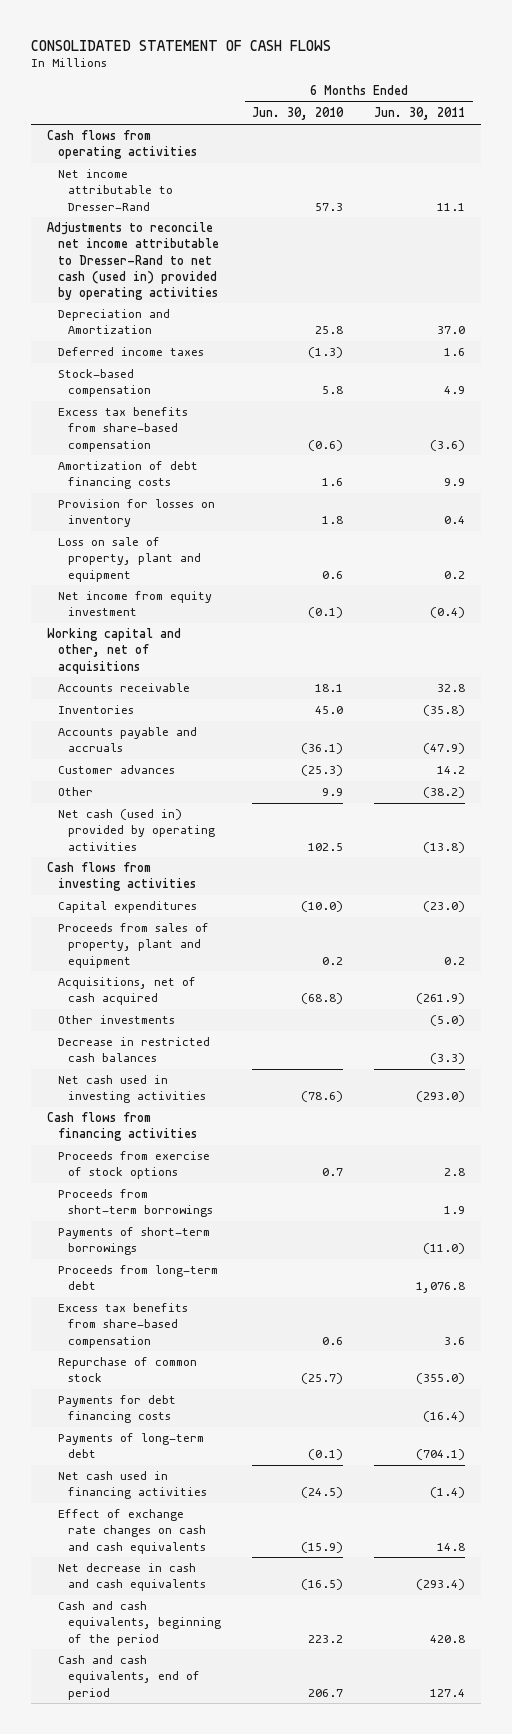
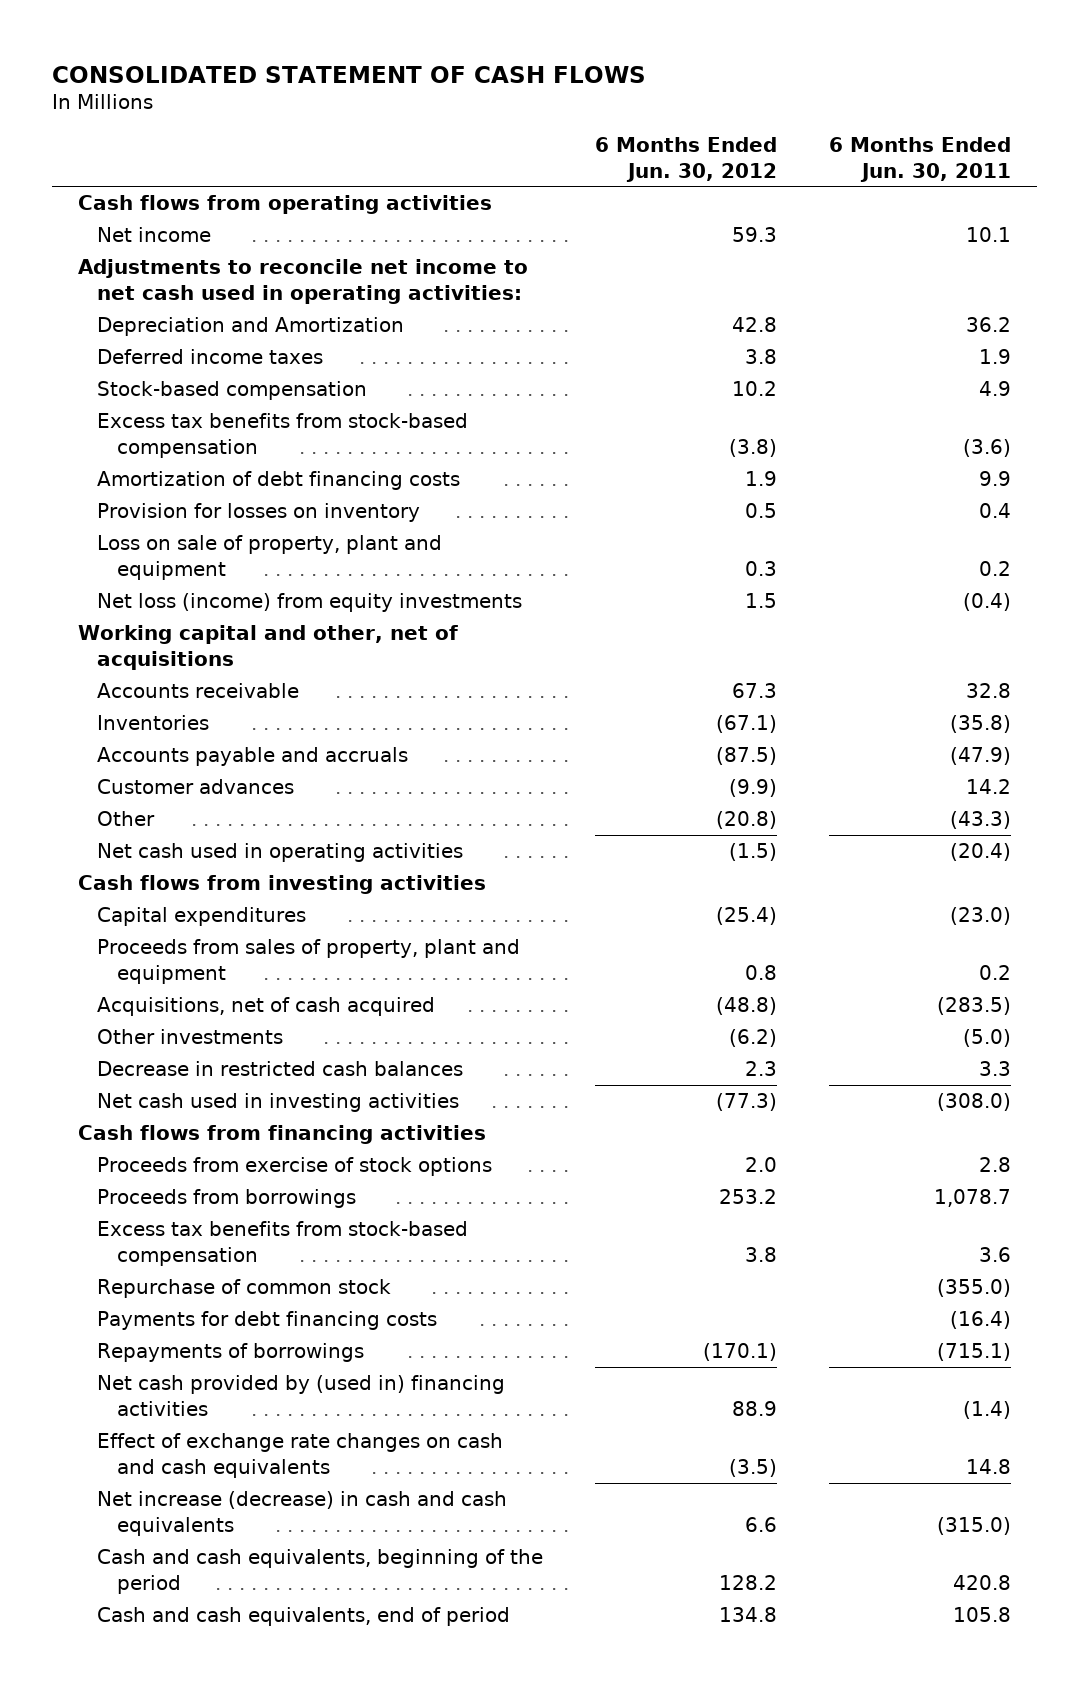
- | 6 Months Ended Jun. 30, 2010 | 6 Months Ended Jun. 30, 2011
+ | 6 Months Ended Jun. 30, 2012 | 6 Months Ended Jun. 30, 2011
- Net income attributable to Dresser-Rand | 57.3 | 11.1
- Adjustments to reconcile net income attributable to Dresser-Rand to net cash (used in) provided by operating activities
- Depreciation and Amortization | 25.8 | 37.0
- Deferred income taxes | (1.3) | 1.6
+ Net income | 59.3 | 10.1
+ Adjustments to reconcile net income to net cash used in operating activities:
+ Depreciation and Amortization | 42.8 | 36.2
+ Deferred income taxes | 3.8 | 1.9
- Excess tax benefits from share-based compensation | (0.6) | (3.6)
+ Excess tax benefits from stock-based compensation | (3.8) | (3.6)
- Net income from equity investment | (0.1) | (0.4)
+ Net loss (income) from equity investments | 1.5 | (0.4)
- Other | 9.9 | (38.2)
- Net cash (used in) provided by operating activities | 102.5 | (13.8)
+ Other | (20.8) | (43.3)
+ Net cash used in operating activities | (1.5) | (20.4)
- Acquisitions, net of cash acquired | (68.8) | (261.9)
+ Acquisitions, net of cash acquired | (48.8) | (283.5)
- Decrease in restricted cash balances | | (3.3)
- Net cash used in investing activities | (78.6) | (293.0)
+ Decrease in restricted cash balances | 2.3 | 3.3
+ Net cash used in investing activities | (77.3) | (308.0)
- Proceeds from short-term borrowings | | 1.9
- Payments of short-term borrowings | | (11.0)
- Proceeds from long-term debt | | 1,076.8
- Excess tax benefits from share-based compensation | 0.6 | 3.6
+ Proceeds from borrowings | 253.2 | 1,078.7
+ Excess tax benefits from stock-based compensation | 3.8 | 3.6
- Payments of long-term debt | (0.1) | (704.1)
- Net cash used in financing activities | (24.5) | (1.4)
+ Repayments of borrowings | (170.1) | (715.1)
+ Net cash provided by (used in) financing activities | 88.9 | (1.4)
- Net decrease in cash and cash equivalents | (16.5) | (293.4)
+ Net increase (decrease) in cash and cash equivalents | 6.6 | (315.0)
- Cash and cash equivalents, end of period | 206.7 | 127.4
+ Cash and cash equivalents, end of period | 134.8 | 105.8

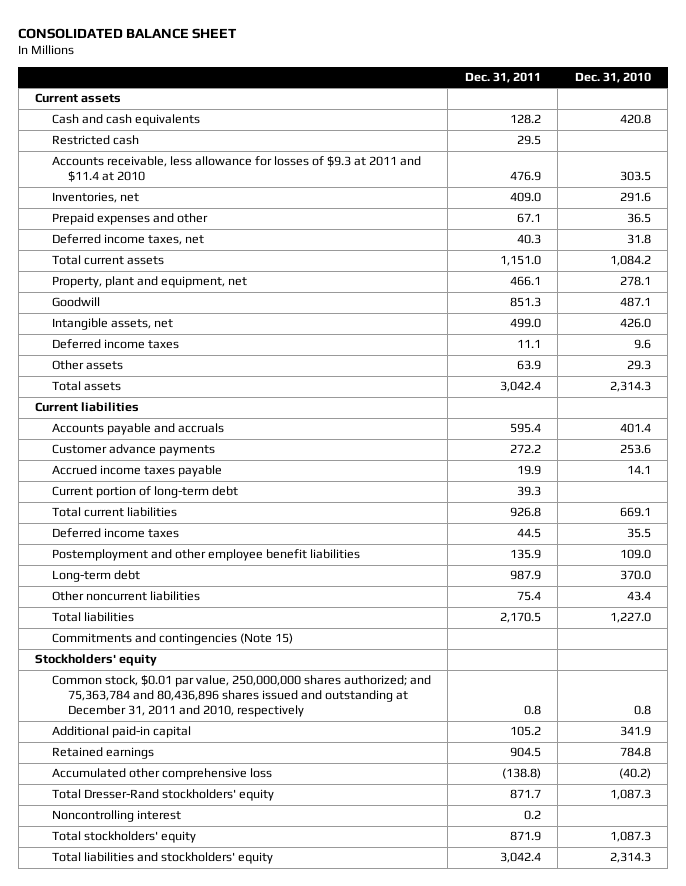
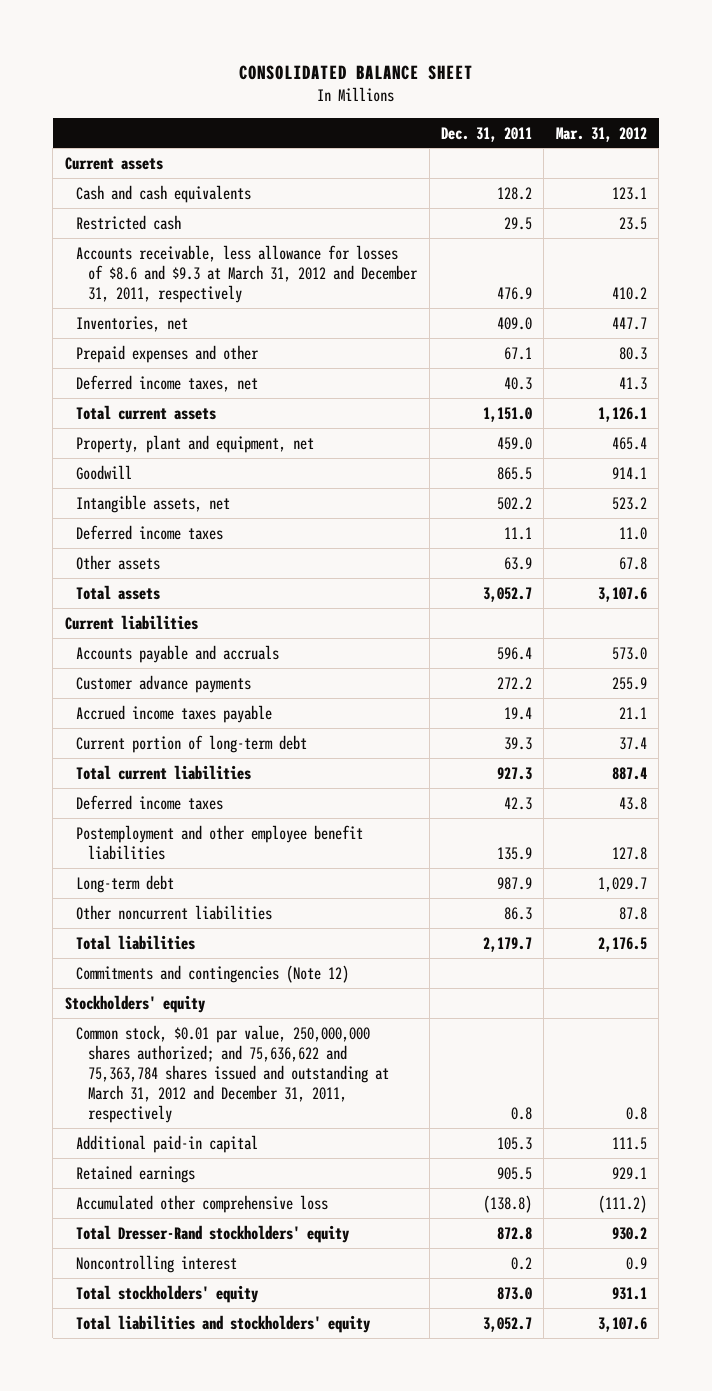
- | Dec. 31, 2011 | Dec. 31, 2010
+ | Dec. 31, 2011 | Mar. 31, 2012
- Accounts receivable, less allowance for losses of $9.3 at 2011 and $11.4 at 2010 | 476.9 | 303.5
+ Accounts receivable, less allowance for losses of $8.6 and $9.3 at March 31, 2012 and December 31, 2011, respectively | 476.9 | 410.2
- Property, plant and equipment, net | 466.1 | 278.1
- Goodwill | 851.3 | 487.1
- Intangible assets, net | 499.0 | 426.0
+ Property, plant and equipment, net | 459.0 | 465.4
+ Goodwill | 865.5 | 914.1
+ Intangible assets, net | 502.2 | 523.2
- Total assets | 3,042.4 | 2,314.3
+ Total assets | 3,052.7 | 3,107.6
- Accounts payable and accruals | 595.4 | 401.4
+ Accounts payable and accruals | 596.4 | 573.0
- Accrued income taxes payable | 19.9 | 14.1
+ Accrued income taxes payable | 19.4 | 21.1
- Total current liabilities | 926.8 | 669.1
- Deferred income taxes | 44.5 | 35.5
+ Total current liabilities | 927.3 | 887.4
+ Deferred income taxes | 42.3 | 43.8
- Other noncurrent liabilities | 75.4 | 43.4
- Total liabilities | 2,170.5 | 1,227.0
- Commitments and contingencies (Note 15)
+ Other noncurrent liabilities | 86.3 | 87.8
+ Total liabilities | 2,179.7 | 2,176.5
+ Commitments and contingencies (Note 12)
- Common stock, $0.01 par value, 250,000,000 shares authorized; and 75,363,784 and 80,436,896 shares issued and outstanding at December 31, 2011 and 2010, respectively | 0.8 | 0.8
- Additional paid-in capital | 105.2 | 341.9
- Retained earnings | 904.5 | 784.8
+ Common stock, $0.01 par value, 250,000,000 shares authorized; and 75,636,622 and 75,363,784 shares issued and outstanding at March 31, 2012 and December 31, 2011, respectively | 0.8 | 0.8
+ Additional paid-in capital | 105.3 | 111.5
+ Retained earnings | 905.5 | 929.1
- Total Dresser-Rand stockholders' equity | 871.7 | 1,087.3
+ Total Dresser-Rand stockholders' equity | 872.8 | 930.2
- Total stockholders' equity | 871.9 | 1,087.3
- Total liabilities and stockholders' equity | 3,042.4 | 2,314.3
+ Total stockholders' equity | 873.0 | 931.1
+ Total liabilities and stockholders' equity | 3,052.7 | 3,107.6

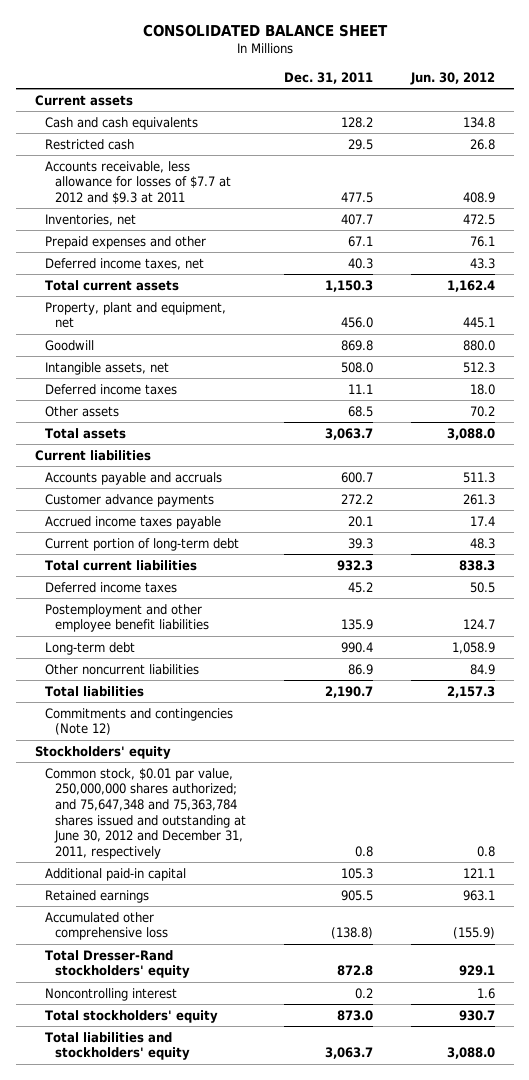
- | Dec. 31, 2011 | Mar. 31, 2012
+ | Dec. 31, 2011 | Jun. 30, 2012
- Accounts receivable, less allowance for losses of $8.6 and $9.3 at March 31, 2012 and December 31, 2011, respectively | 476.9 | 410.2
- Inventories, net | 409.0 | 447.7
+ Accounts receivable, less allowance for losses of $7.7 at 2012 and $9.3 at 2011 | 477.5 | 408.9
+ Inventories, net | 407.7 | 472.5
- Total current assets | 1,151.0 | 1,126.1
- Property, plant and equipment, net | 459.0 | 465.4
- Goodwill | 865.5 | 914.1
- Intangible assets, net | 502.2 | 523.2
+ Total current assets | 1,150.3 | 1,162.4
+ Property, plant and equipment, net | 456.0 | 445.1
+ Goodwill | 869.8 | 880.0
+ Intangible assets, net | 508.0 | 512.3
- Other assets | 63.9 | 67.8
- Total assets | 3,052.7 | 3,107.6
+ Other assets | 68.5 | 70.2
+ Total assets | 3,063.7 | 3,088.0
- Accounts payable and accruals | 596.4 | 573.0
+ Accounts payable and accruals | 600.7 | 511.3
- Accrued income taxes payable | 19.4 | 21.1
+ Accrued income taxes payable | 20.1 | 17.4
- Total current liabilities | 927.3 | 887.4
- Deferred income taxes | 42.3 | 43.8
+ Total current liabilities | 932.3 | 838.3
+ Deferred income taxes | 45.2 | 50.5
- Long-term debt | 987.9 | 1,029.7
- Other noncurrent liabilities | 86.3 | 87.8
- Total liabilities | 2,179.7 | 2,176.5
+ Long-term debt | 990.4 | 1,058.9
+ Other noncurrent liabilities | 86.9 | 84.9
+ Total liabilities | 2,190.7 | 2,157.3
- Common stock, $0.01 par value, 250,000,000 shares authorized; and 75,636,622 and 75,363,784 shares issued and outstanding at March 31, 2012 and December 31, 2011, respectively | 0.8 | 0.8
+ Common stock, $0.01 par value, 250,000,000 shares authorized; and 75,647,348 and 75,363,784 shares issued and outstanding at June 30, 2012 and December 31, 2011, respectively | 0.8 | 0.8
- Total liabilities and stockholders' equity | 3,052.7 | 3,107.6
+ Total liabilities and stockholders' equity | 3,063.7 | 3,088.0

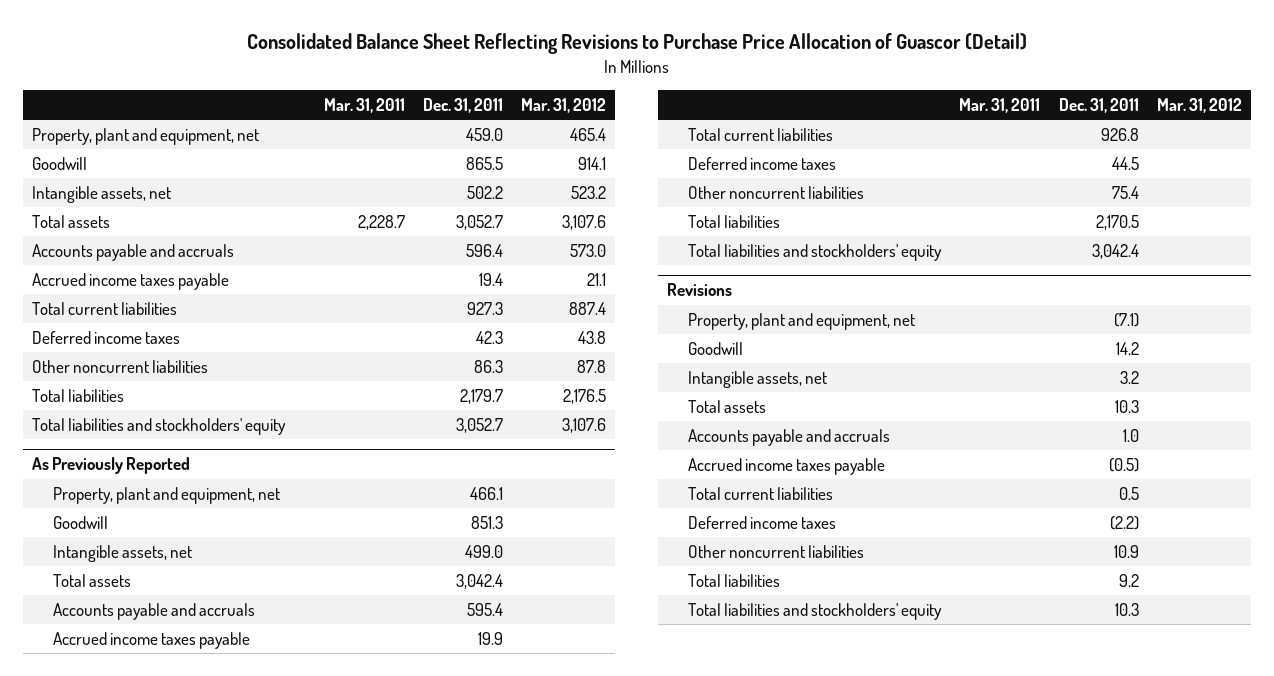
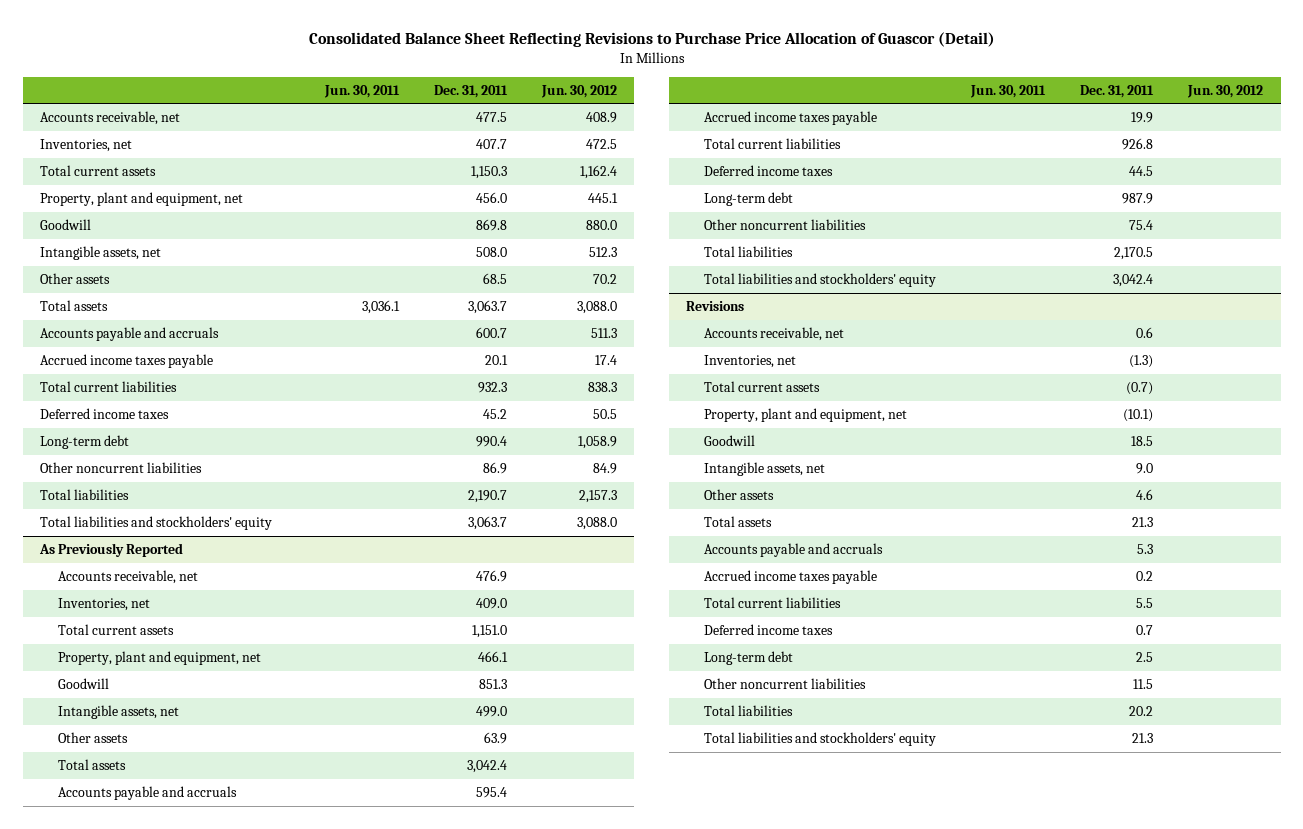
- | Mar. 31, 2011 | Dec. 31, 2011 | Mar. 31, 2012
+ | Jun. 30, 2011 | Dec. 31, 2011 | Jun. 30, 2012
- Property, plant and equipment, net | | 459.0 | 465.4
- Goodwill | | 865.5 | 914.1
- Intangible assets, net | | 502.2 | 523.2
- Total assets | 2,228.7 | 3,052.7 | 3,107.6
- Accounts payable and accruals | | 596.4 | 573.0
- Accrued income taxes payable | | 19.4 | 21.1
- Total current liabilities | | 927.3 | 887.4
- Deferred income taxes | | 42.3 | 43.8
- Other noncurrent liabilities | | 86.3 | 87.8
- Total liabilities | | 2,179.7 | 2,176.5
- Total liabilities and stockholders' equity | | 3,052.7 | 3,107.6
+ Accounts receivable, net | | 477.5 | 408.9
+ Inventories, net | | 407.7 | 472.5
+ Total current assets | | 1,150.3 | 1,162.4
+ Property, plant and equipment, net | | 456.0 | 445.1
+ Goodwill | | 869.8 | 880.0
+ Intangible assets, net | | 508.0 | 512.3
+ Other assets | | 68.5 | 70.2
+ Total assets | 3,036.1 | 3,063.7 | 3,088.0
+ Accounts payable and accruals | | 600.7 | 511.3
+ Accrued income taxes payable | | 20.1 | 17.4
+ Total current liabilities | | 932.3 | 838.3
+ Deferred income taxes | | 45.2 | 50.5
+ Long-term debt | | 990.4 | 1,058.9
+ Other noncurrent liabilities | | 86.9 | 84.9
+ Total liabilities | | 2,190.7 | 2,157.3
+ Total liabilities and stockholders' equity | | 3,063.7 | 3,088.0
@ As Previously Reported
+ Accounts receivable, net | | 476.9 |
+ Inventories, net | | 409.0 |
+ Total current assets | | 1,151.0 |
+ Other assets | | 63.9 |
+ Long-term debt | | 987.9 |
@ Revisions
- Property, plant and equipment, net | | (7.1) |
- Goodwill | | 14.2 |
- Intangible assets, net | | 3.2 |
- Total assets | | 10.3 |
- Accounts payable and accruals | | 1.0 |
- Accrued income taxes payable | | (0.5) |
- Total current liabilities | | 0.5 |
- Deferred income taxes | | (2.2) |
- Other noncurrent liabilities | | 10.9 |
- Total liabilities | | 9.2 |
- Total liabilities and stockholders' equity | | 10.3 |
+ Accounts receivable, net | | 0.6 |
+ Inventories, net | | (1.3) |
+ Total current assets | | (0.7) |
+ Property, plant and equipment, net | | (10.1) |
+ Goodwill | | 18.5 |
+ Intangible assets, net | | 9.0 |
+ Other assets | | 4.6 |
+ Total assets | | 21.3 |
+ Accounts payable and accruals | | 5.3 |
+ Accrued income taxes payable | | 0.2 |
+ Total current liabilities | | 5.5 |
+ Deferred income taxes | | 0.7 |
+ Long-term debt | | 2.5 |
+ Other noncurrent liabilities | | 11.5 |
+ Total liabilities | | 20.2 |
+ Total liabilities and stockholders' equity | | 21.3 |

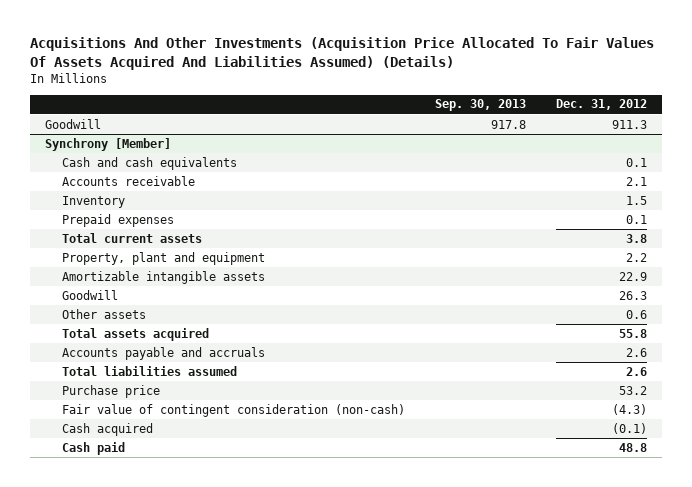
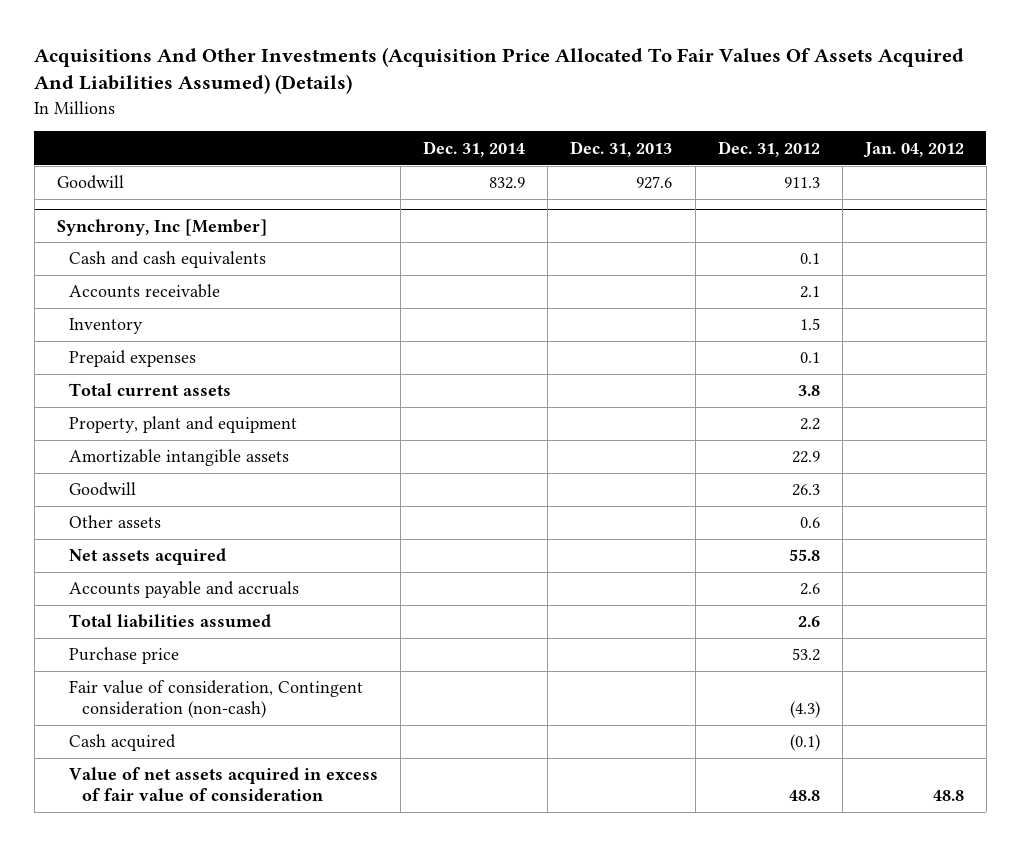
- | Sep. 30, 2013 | Dec. 31, 2012
+ | Dec. 31, 2014 | Dec. 31, 2013 | Dec. 31, 2012 | Jan. 04, 2012
- Synchrony [Member]
+ Synchrony, Inc [Member]
- Total assets acquired | | 55.8
+ Net assets acquired | | | 55.8 |
- Fair value of contingent consideration (non-cash) | | (4.3)
+ Fair value of consideration, Contingent consideration (non-cash) | | | (4.3) |
- Cash paid | | 48.8
+ Value of net assets acquired in excess of fair value of consideration | | | 48.8 | 48.8

